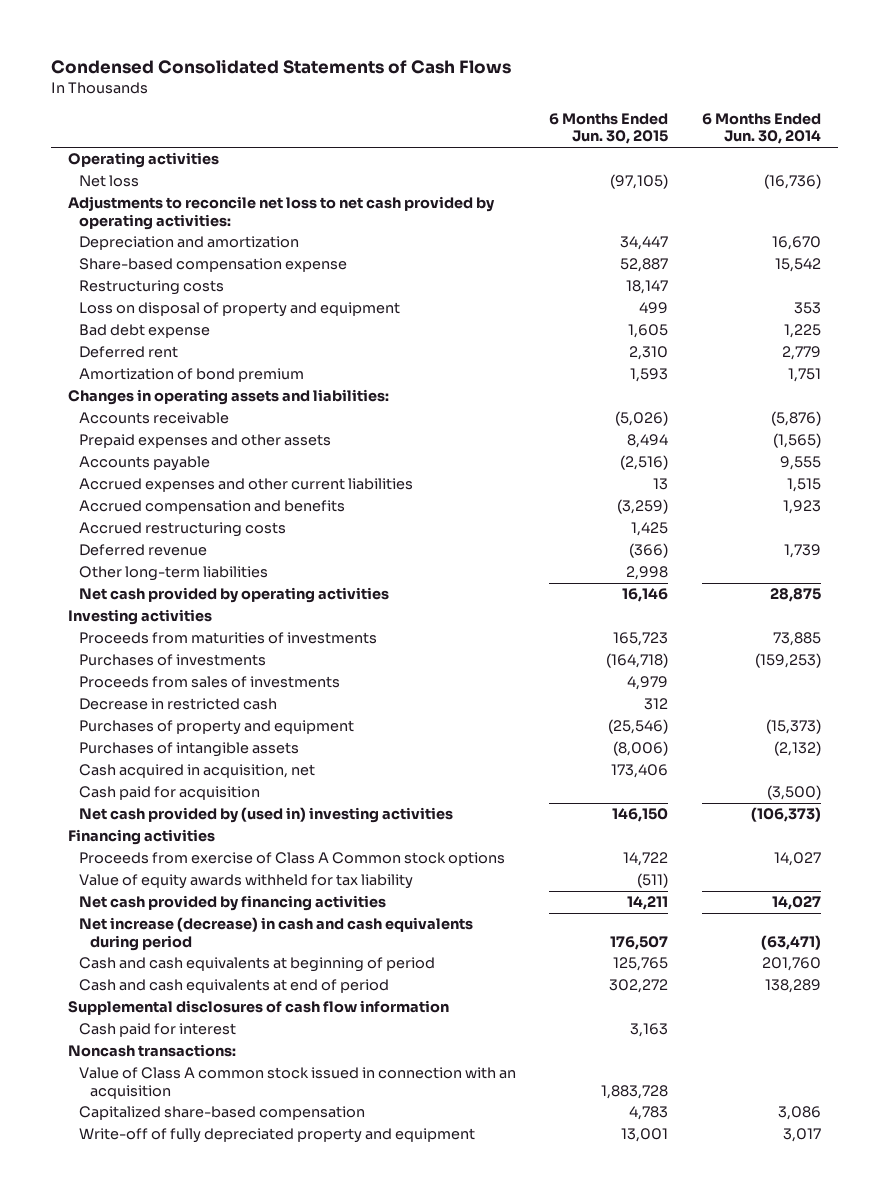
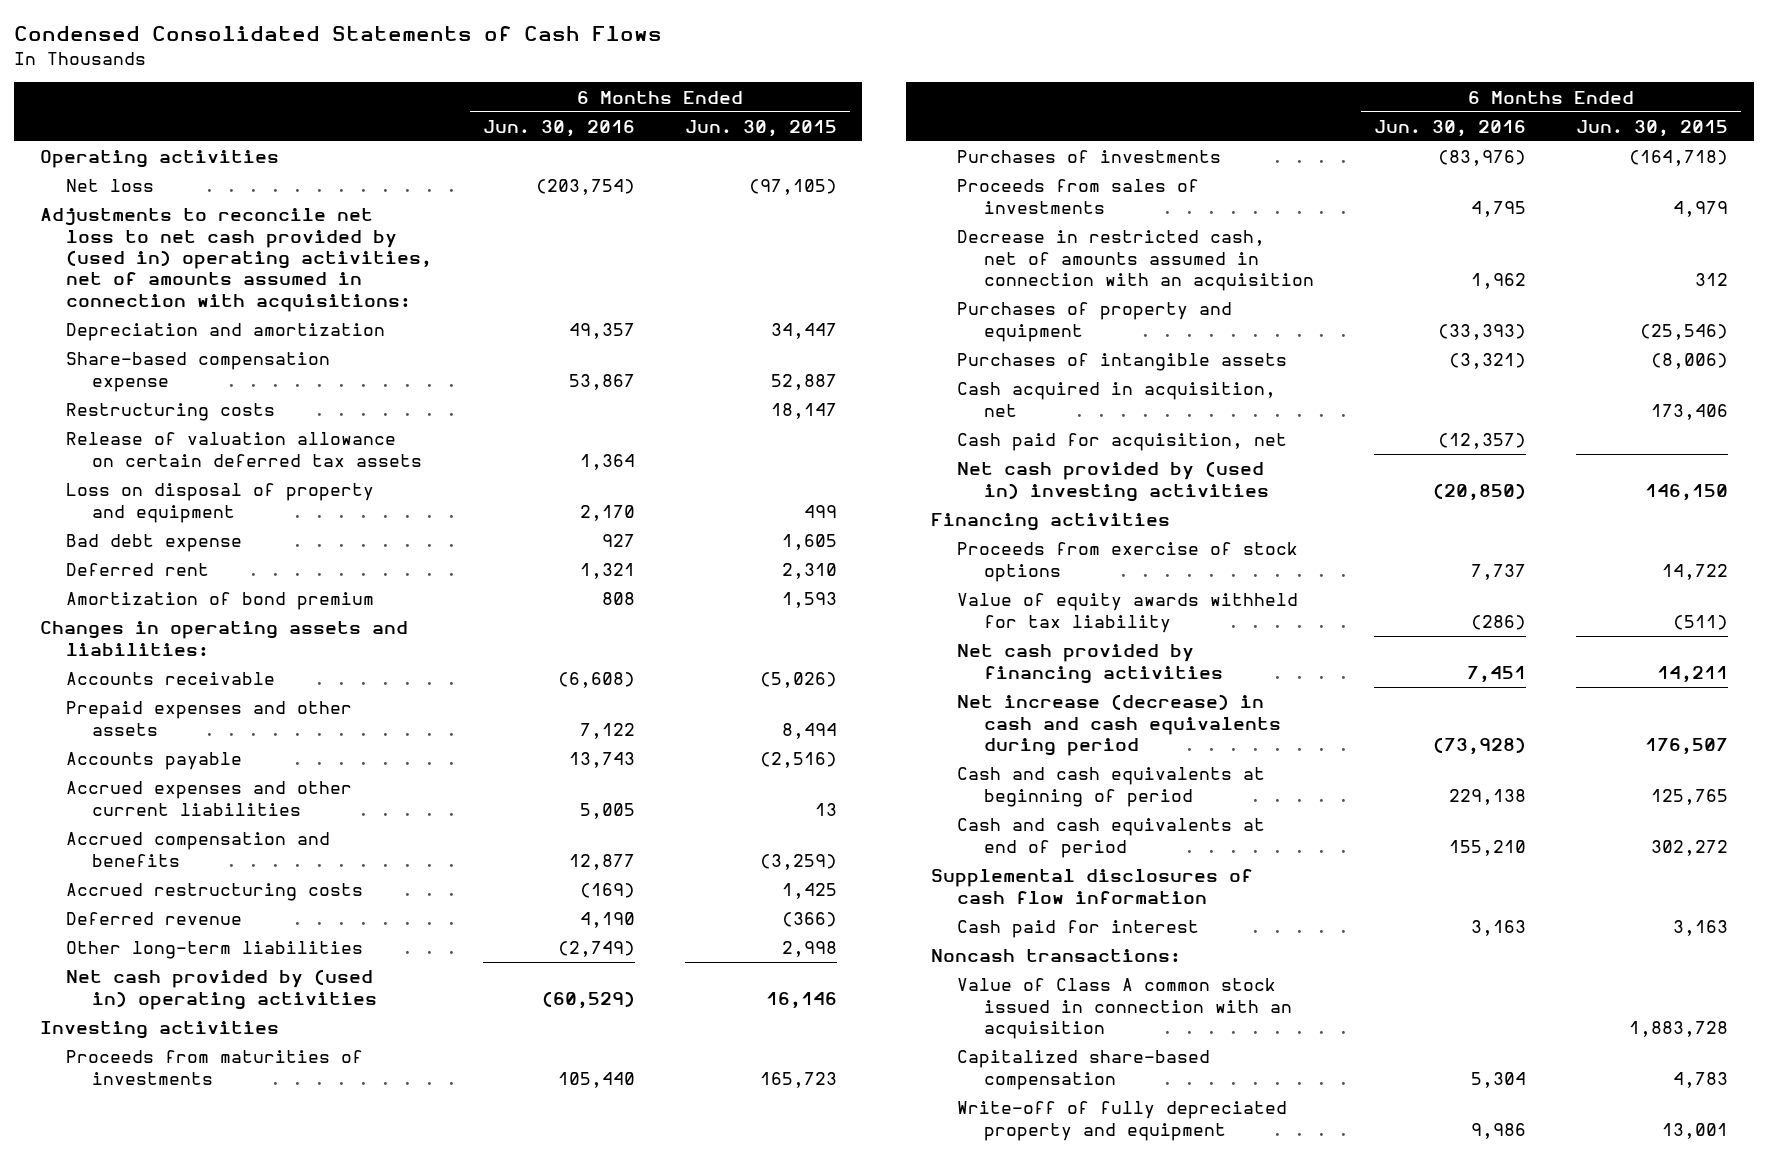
- | 6 Months Ended Jun. 30, 2015 | 6 Months Ended Jun. 30, 2014
+ | 6 Months Ended Jun. 30, 2016 | 6 Months Ended Jun. 30, 2015
- Adjustments to reconcile net loss to net cash provided by operating activities:
+ Adjustments to reconcile net loss to net cash provided by (used in) operating activities, net of amounts assumed in connection with acquisitions:
+ Release of valuation allowance on certain deferred tax assets | 1,364 |
- Net cash provided by operating activities | 16,146 | 28,875
+ Net cash provided by (used in) operating activities | (60,529) | 16,146
- Decrease in restricted cash | 312 |
+ Decrease in restricted cash, net of amounts assumed in connection with an acquisition | 1,962 | 312
- Cash paid for acquisition | | (3,500)
+ Cash paid for acquisition, net | (12,357) |
- Proceeds from exercise of Class A Common stock options | 14,722 | 14,027
+ Proceeds from exercise of stock options | 7,737 | 14,722

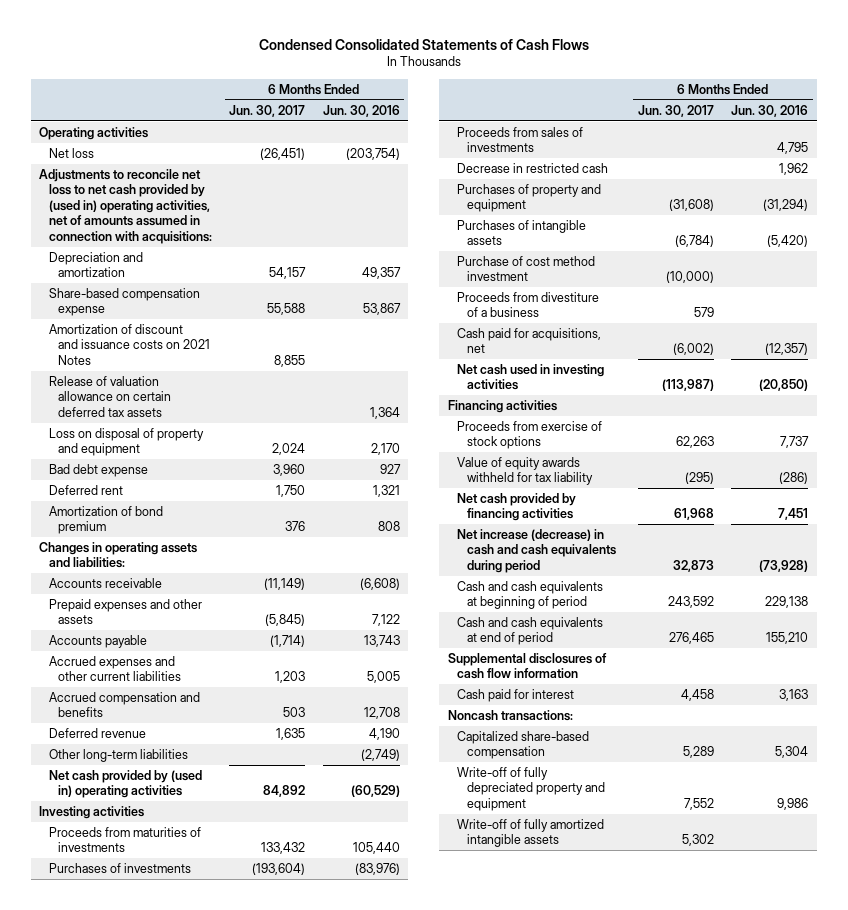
- | 6 Months Ended Jun. 30, 2016 | 6 Months Ended Jun. 30, 2015
+ | 6 Months Ended Jun. 30, 2017 | 6 Months Ended Jun. 30, 2016
- Restructuring costs | | 18,147
+ Amortization of discount and issuance costs on 2021 Notes | 8,855 |
- Accrued compensation and benefits | 12,877 | (3,259)
- Accrued restructuring costs | (169) | 1,425
+ Accrued compensation and benefits | 503 | 12,708
- Decrease in restricted cash, net of amounts assumed in connection with an acquisition | 1,962 | 312
- Purchases of property and equipment | (33,393) | (25,546)
- Purchases of intangible assets | (3,321) | (8,006)
- Cash acquired in acquisition, net | | 173,406
- Cash paid for acquisition, net | (12,357) |
- Net cash provided by (used in) investing activities | (20,850) | 146,150
+ Decrease in restricted cash | | 1,962
+ Purchases of property and equipment | (31,608) | (31,294)
+ Purchases of intangible assets | (6,784) | (5,420)
+ Purchase of cost method investment | (10,000) |
+ Proceeds from divestiture of a business | 579 |
+ Cash paid for acquisitions, net | (6,002) | (12,357)
+ Net cash used in investing activities | (113,987) | (20,850)
- Value of Class A common stock issued in connection with an acquisition | | 1,883,728
+ Write-off of fully amortized intangible assets | 5,302 |

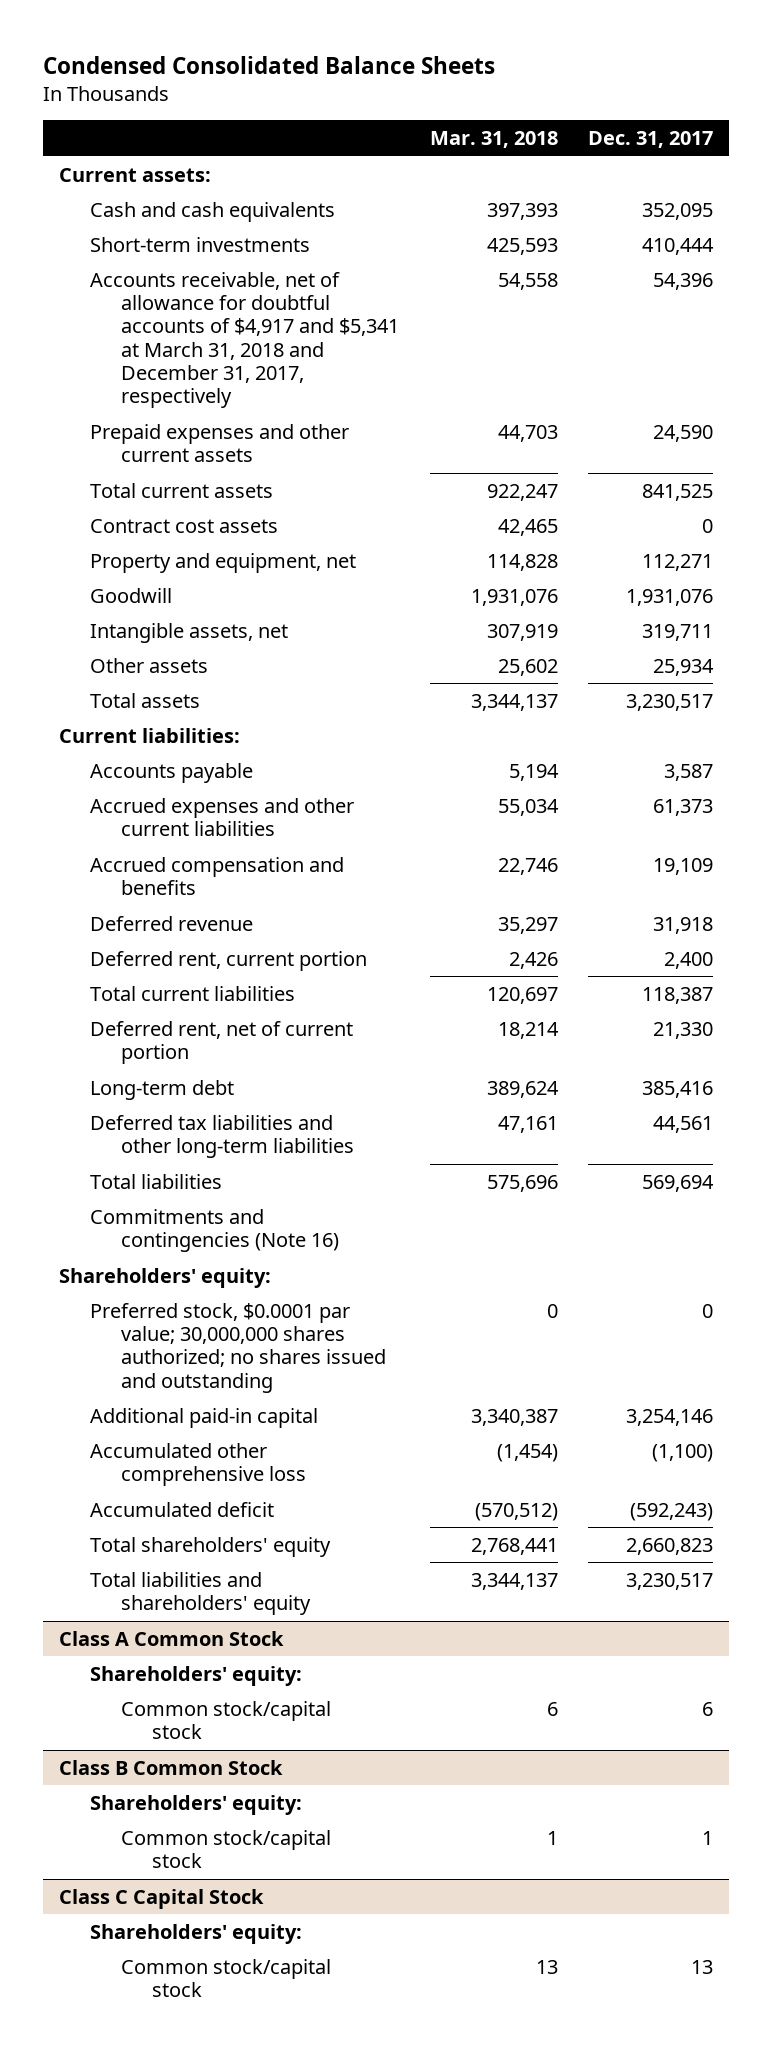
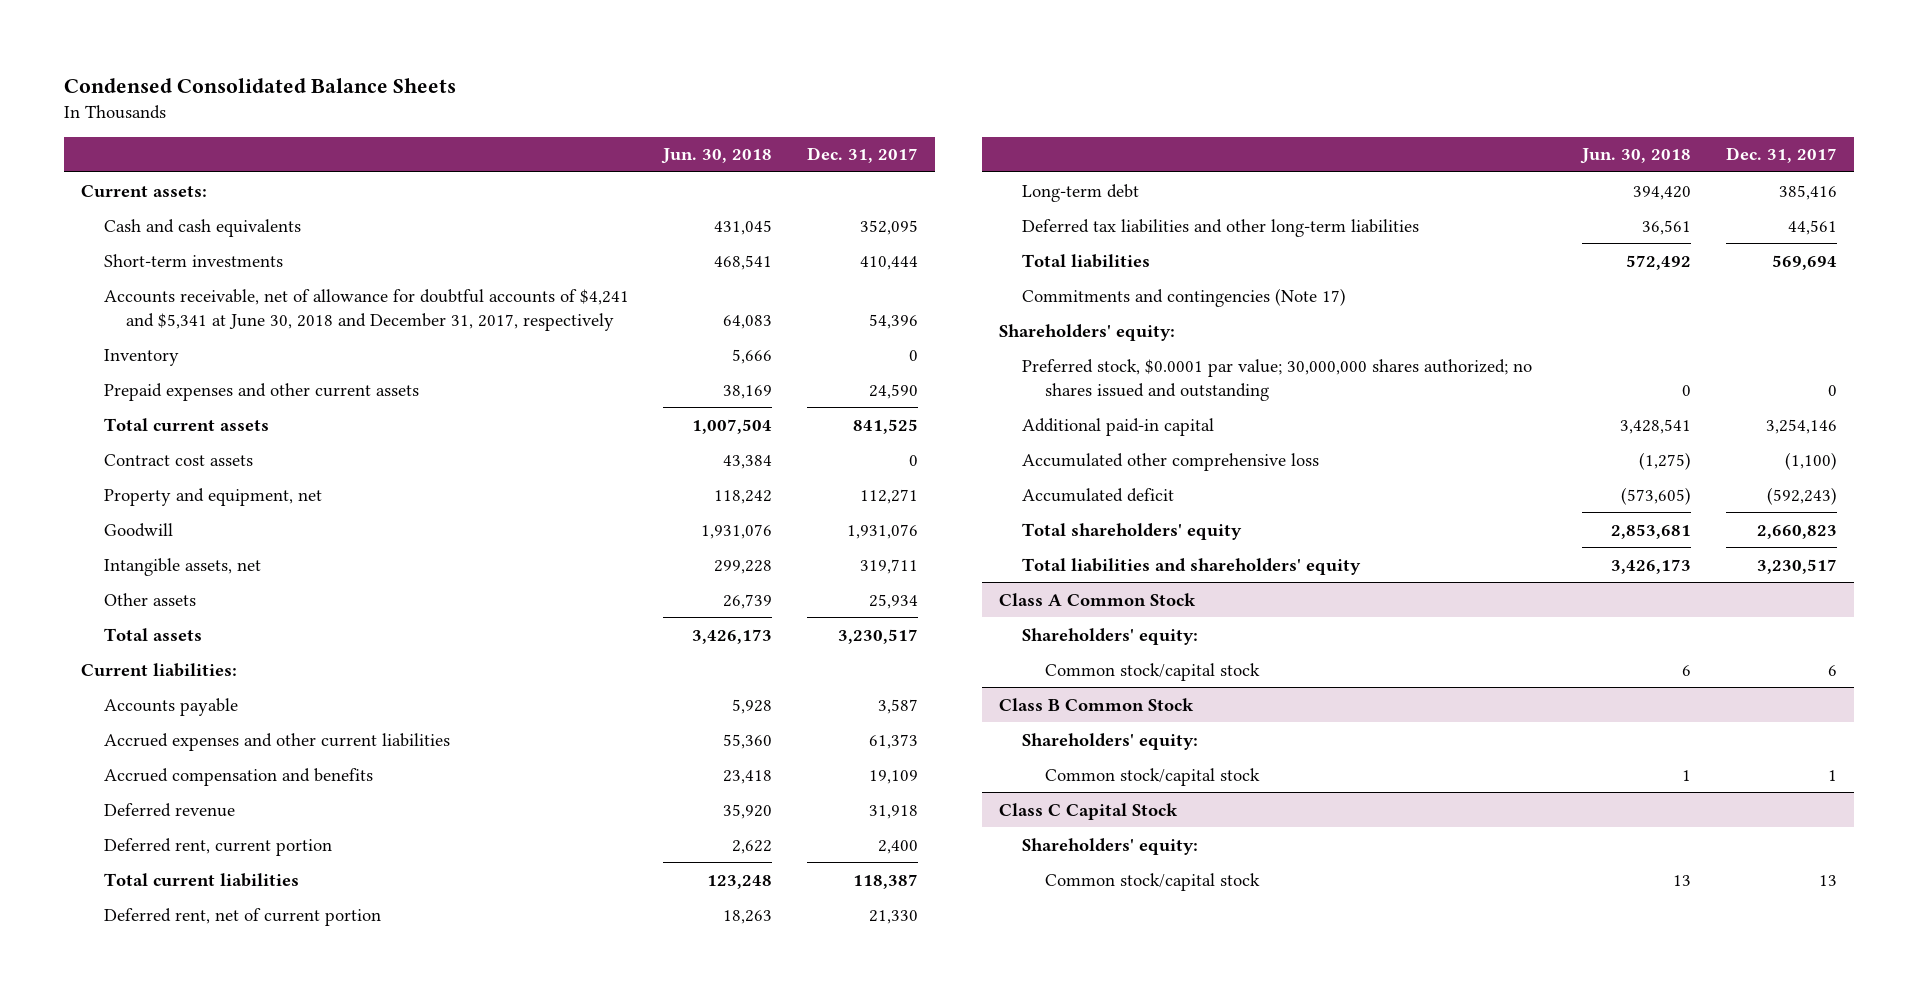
- | Mar. 31, 2018 | Dec. 31, 2017
+ | Jun. 30, 2018 | Dec. 31, 2017
- Accounts receivable, net of allowance for doubtful accounts of $4,917 and $5,341 at March 31, 2018 and December 31, 2017, respectively | 54,558 | 54,396
+ Accounts receivable, net of allowance for doubtful accounts of $4,241 and $5,341 at June 30, 2018 and December 31, 2017, respectively | 64,083 | 54,396
+ Inventory | 5,666 | 0
- Commitments and contingencies (Note 16)
+ Commitments and contingencies (Note 17)

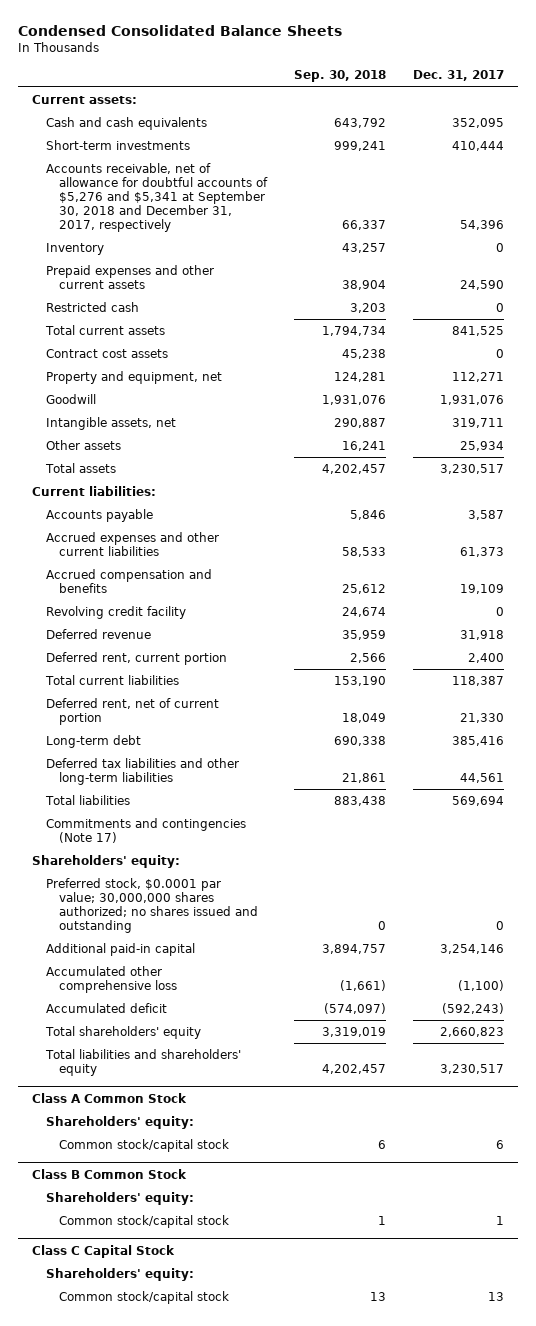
- | Jun. 30, 2018 | Dec. 31, 2017
+ | Sep. 30, 2018 | Dec. 31, 2017
- Accounts receivable, net of allowance for doubtful accounts of $4,241 and $5,341 at June 30, 2018 and December 31, 2017, respectively | 64,083 | 54,396
+ Accounts receivable, net of allowance for doubtful accounts of $5,276 and $5,341 at September 30, 2018 and December 31, 2017, respectively | 66,337 | 54,396
+ Restricted cash | 3,203 | 0
+ Revolving credit facility | 24,674 | 0

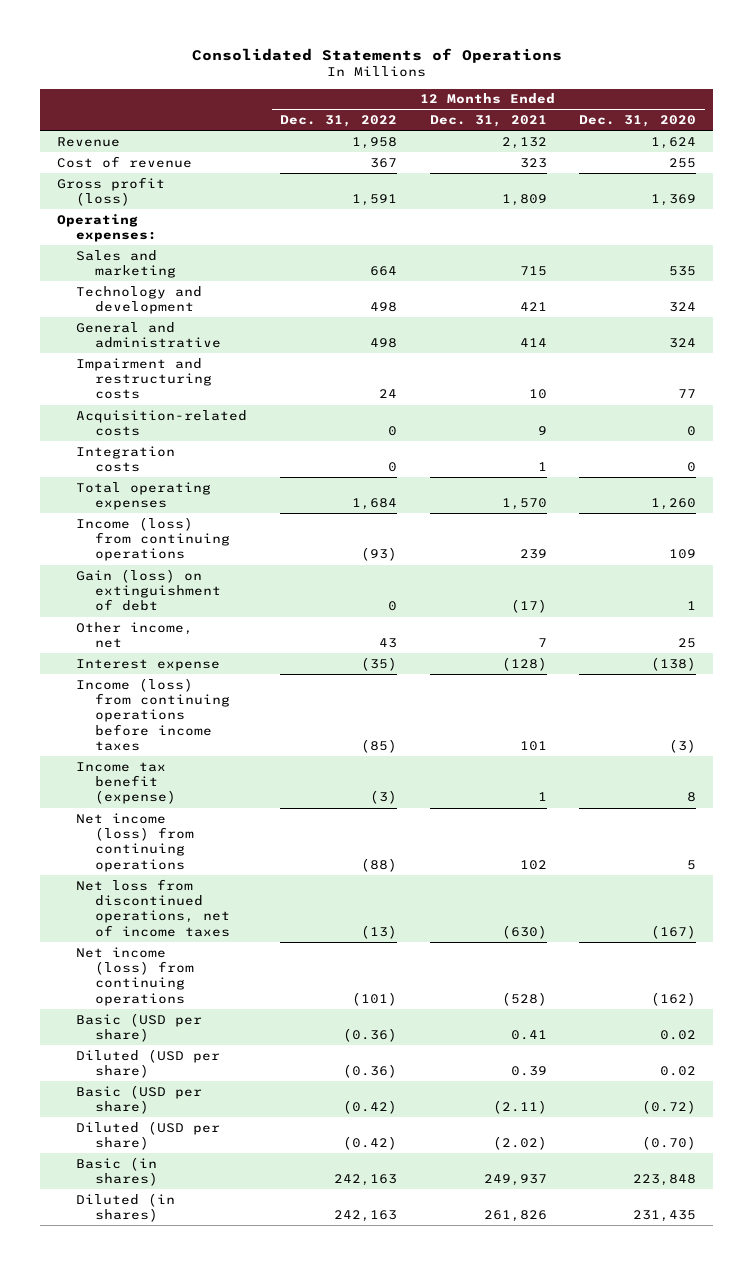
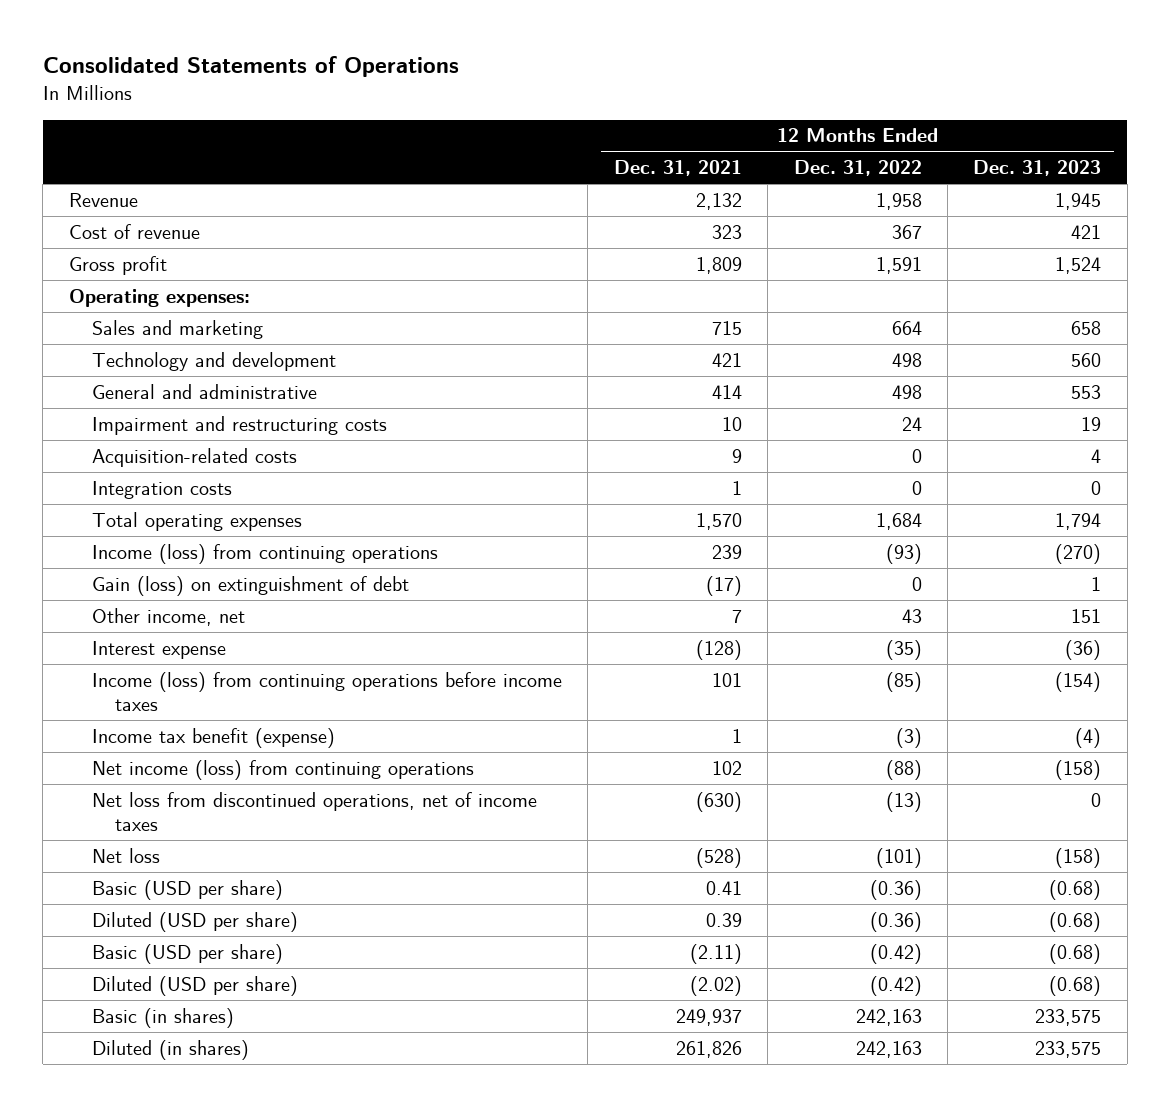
- | 12 Months Ended Dec. 31, 2022 | 12 Months Ended Dec. 31, 2021 | 12 Months Ended Dec. 31, 2020
+ | 12 Months Ended Dec. 31, 2021 | 12 Months Ended Dec. 31, 2022 | 12 Months Ended Dec. 31, 2023
- Gross profit (loss) | 1,591 | 1,809 | 1,369
+ Gross profit | 1,809 | 1,591 | 1,524
- Net income (loss) from continuing operations | (101) | (528) | (162)
+ Net loss | (528) | (101) | (158)

